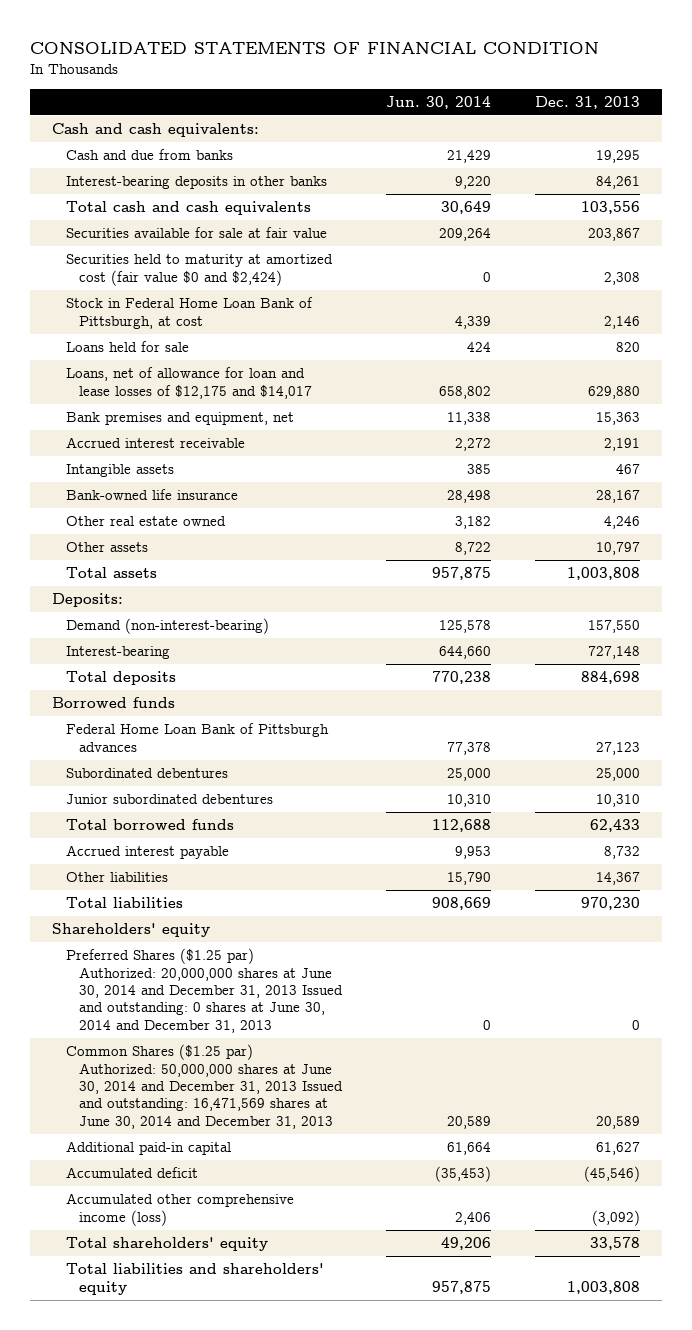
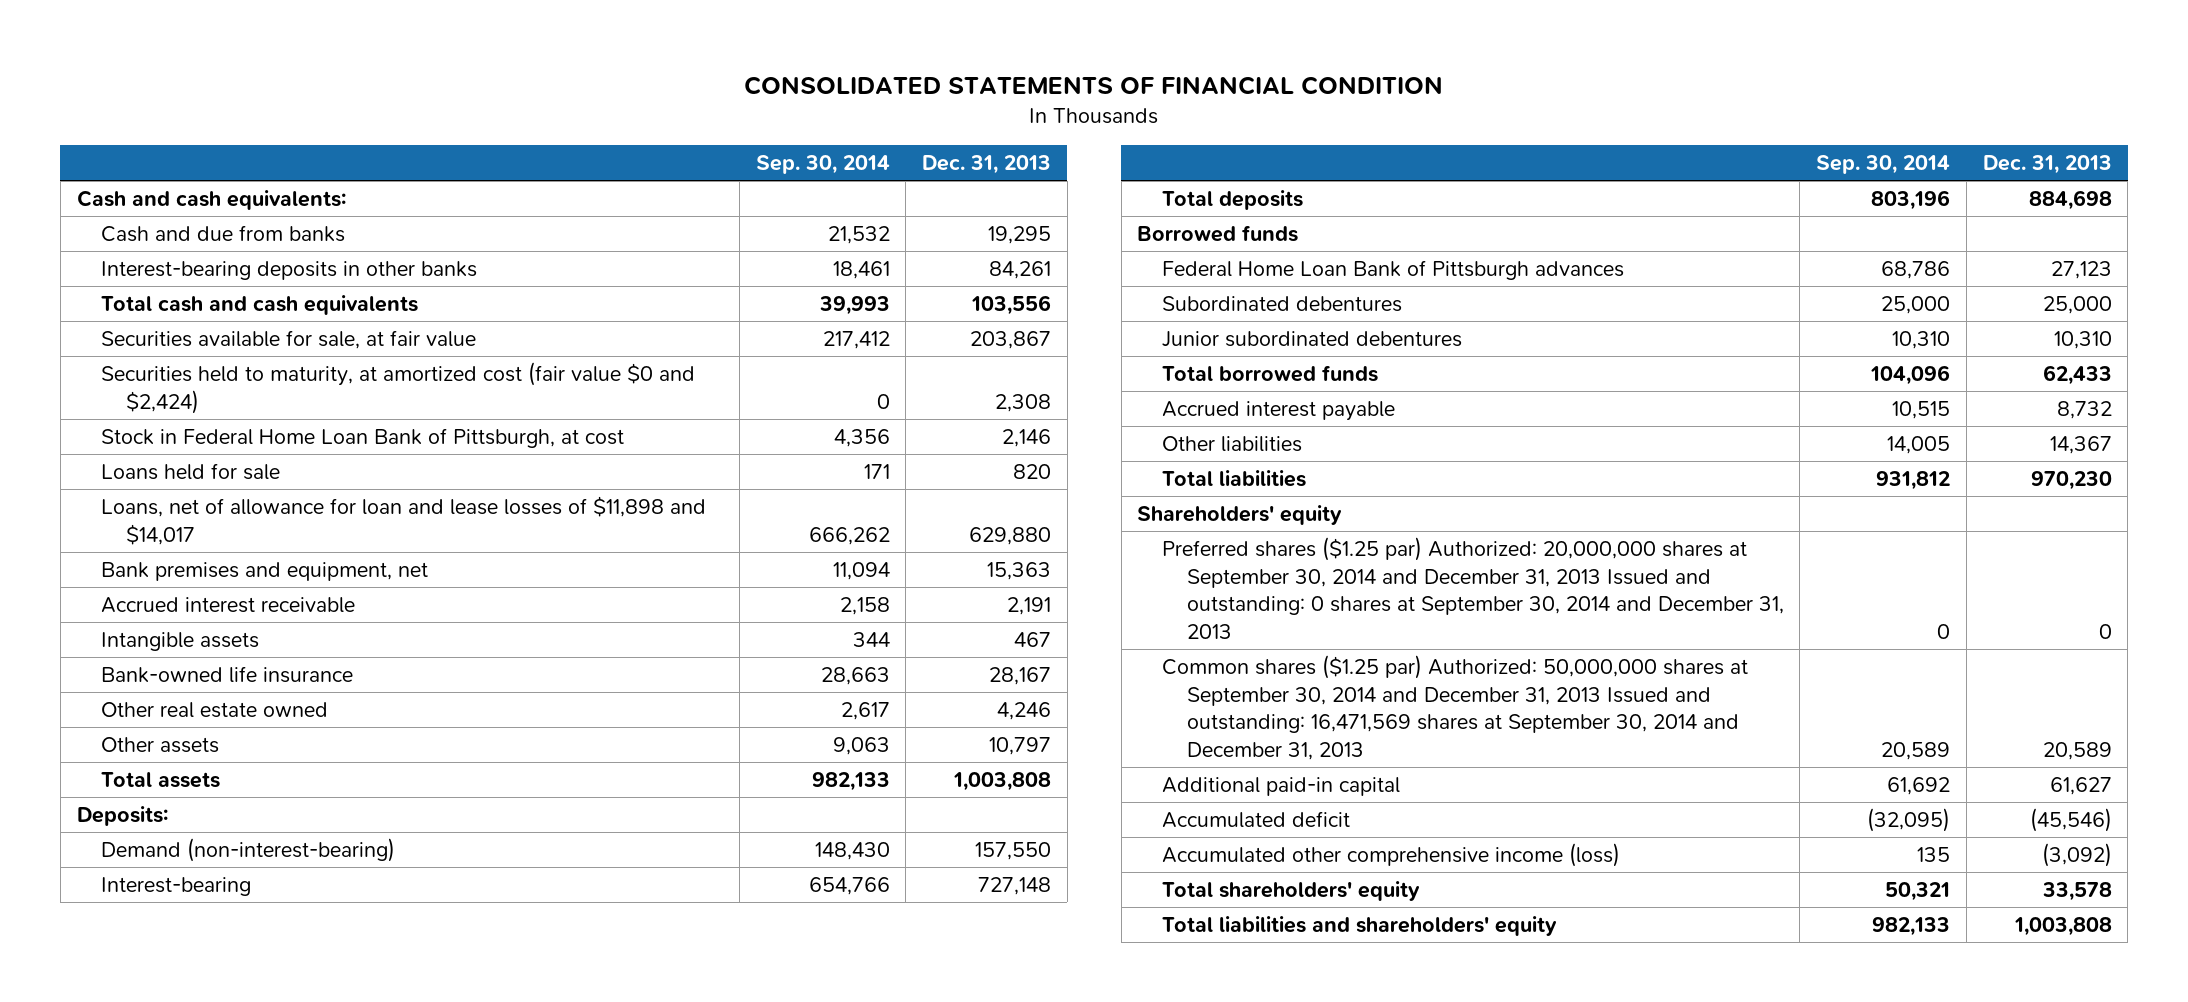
- | Jun. 30, 2014 | Dec. 31, 2013
+ | Sep. 30, 2014 | Dec. 31, 2013
- Securities available for sale at fair value | 209,264 | 203,867
- Securities held to maturity at amortized cost (fair value $0 and $2,424) | 0 | 2,308
+ Securities available for sale, at fair value | 217,412 | 203,867
+ Securities held to maturity, at amortized cost (fair value $0 and $2,424) | 0 | 2,308
- Loans, net of allowance for loan and lease losses of $12,175 and $14,017 | 658,802 | 629,880
+ Loans, net of allowance for loan and lease losses of $11,898 and $14,017 | 666,262 | 629,880
- Preferred Shares ($1.25 par) Authorized: 20,000,000 shares at June 30, 2014 and December 31, 2013 Issued and outstanding: 0 shares at June 30, 2014 and December 31, 2013 | 0 | 0
- Common Shares ($1.25 par) Authorized: 50,000,000 shares at June 30, 2014 and December 31, 2013 Issued and outstanding: 16,471,569 shares at June 30, 2014 and December 31, 2013 | 20,589 | 20,589
+ Preferred shares ($1.25 par) Authorized: 20,000,000 shares at September 30, 2014 and December 31, 2013 Issued and outstanding: 0 shares at September 30, 2014 and December 31, 2013 | 0 | 0
+ Common shares ($1.25 par) Authorized: 50,000,000 shares at September 30, 2014 and December 31, 2013 Issued and outstanding: 16,471,569 shares at September 30, 2014 and December 31, 2013 | 20,589 | 20,589

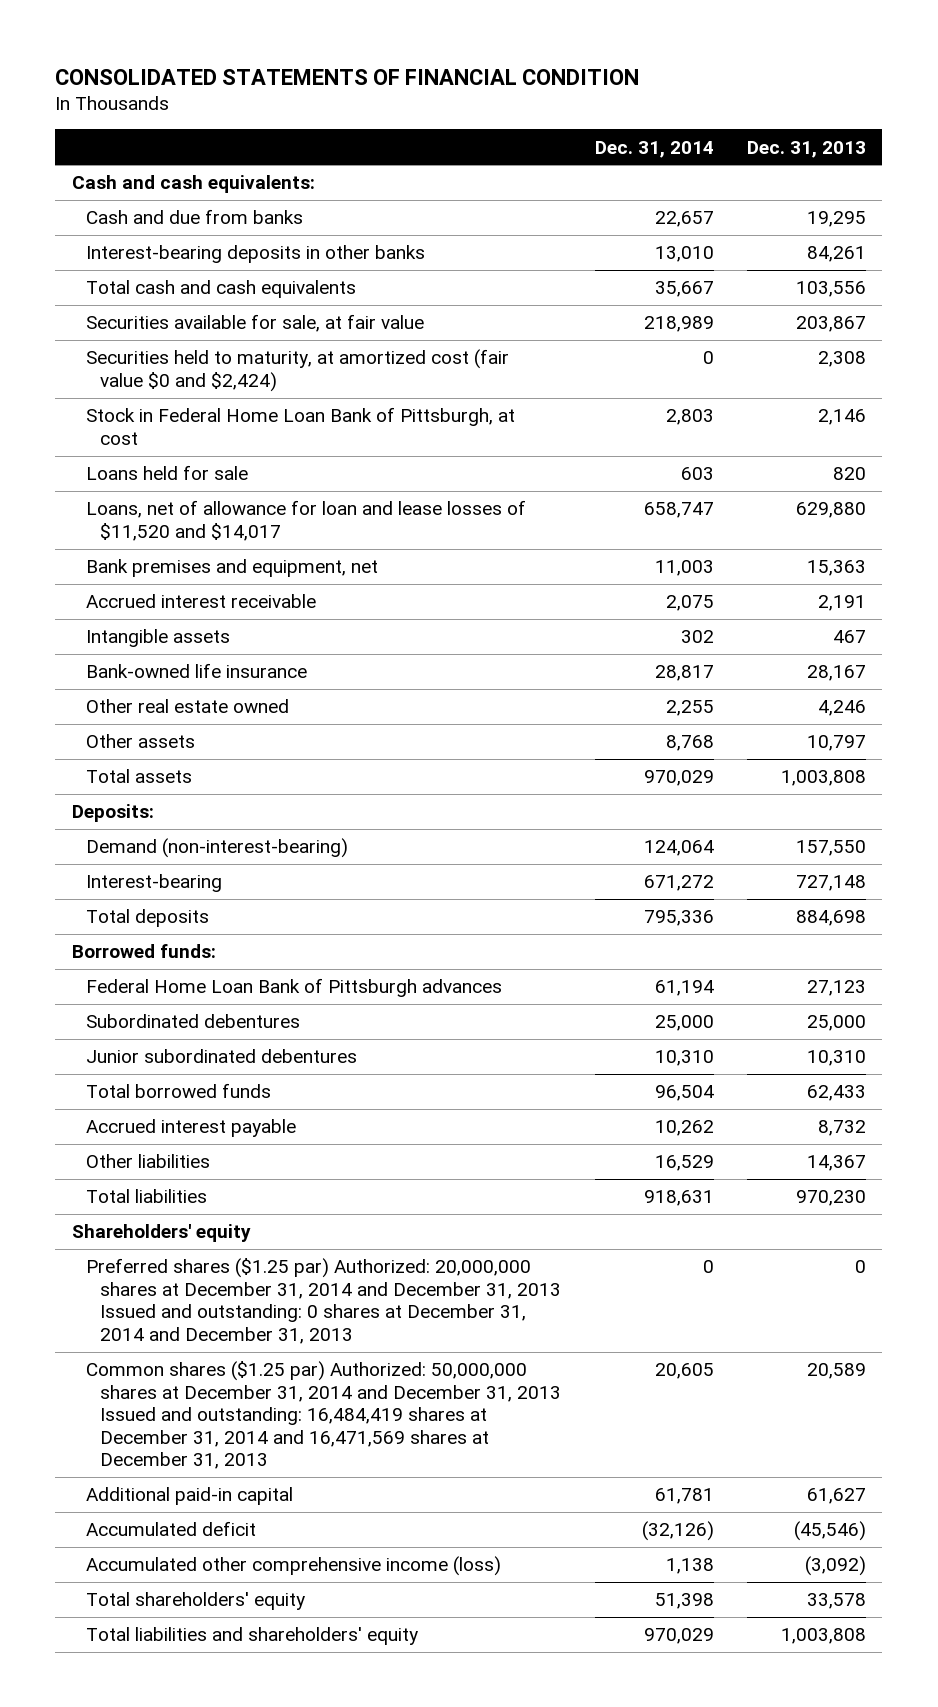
- | Sep. 30, 2014 | Dec. 31, 2013
+ | Dec. 31, 2014 | Dec. 31, 2013
- Loans, net of allowance for loan and lease losses of $11,898 and $14,017 | 666,262 | 629,880
+ Loans, net of allowance for loan and lease losses of $11,520 and $14,017 | 658,747 | 629,880
- Borrowed funds
+ Borrowed funds:
- Preferred shares ($1.25 par) Authorized: 20,000,000 shares at September 30, 2014 and December 31, 2013 Issued and outstanding: 0 shares at September 30, 2014 and December 31, 2013 | 0 | 0
- Common shares ($1.25 par) Authorized: 50,000,000 shares at September 30, 2014 and December 31, 2013 Issued and outstanding: 16,471,569 shares at September 30, 2014 and December 31, 2013 | 20,589 | 20,589
+ Preferred shares ($1.25 par) Authorized: 20,000,000 shares at December 31, 2014 and December 31, 2013 Issued and outstanding: 0 shares at December 31, 2014 and December 31, 2013 | 0 | 0
+ Common shares ($1.25 par) Authorized: 50,000,000 shares at December 31, 2014 and December 31, 2013 Issued and outstanding: 16,484,419 shares at December 31, 2014 and 16,471,569 shares at December 31, 2013 | 20,605 | 20,589

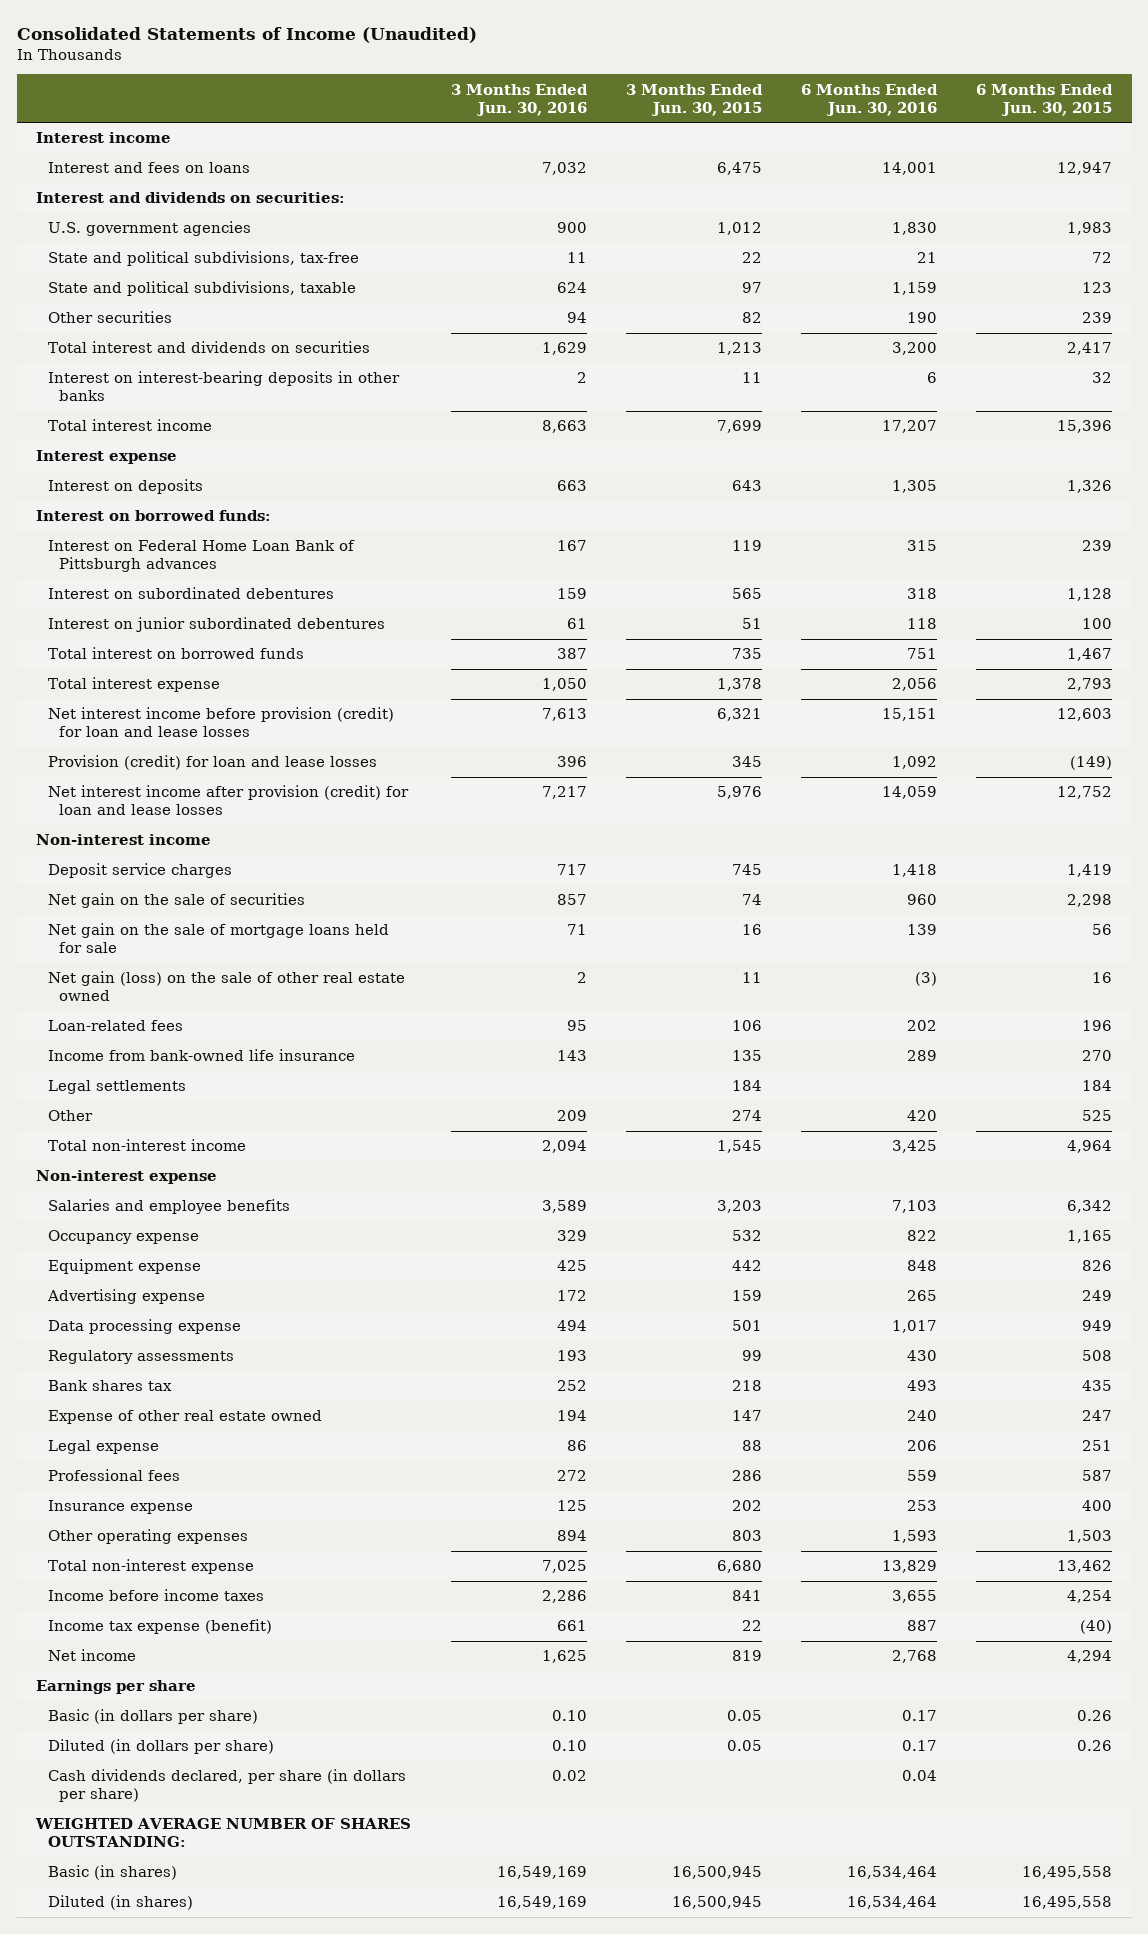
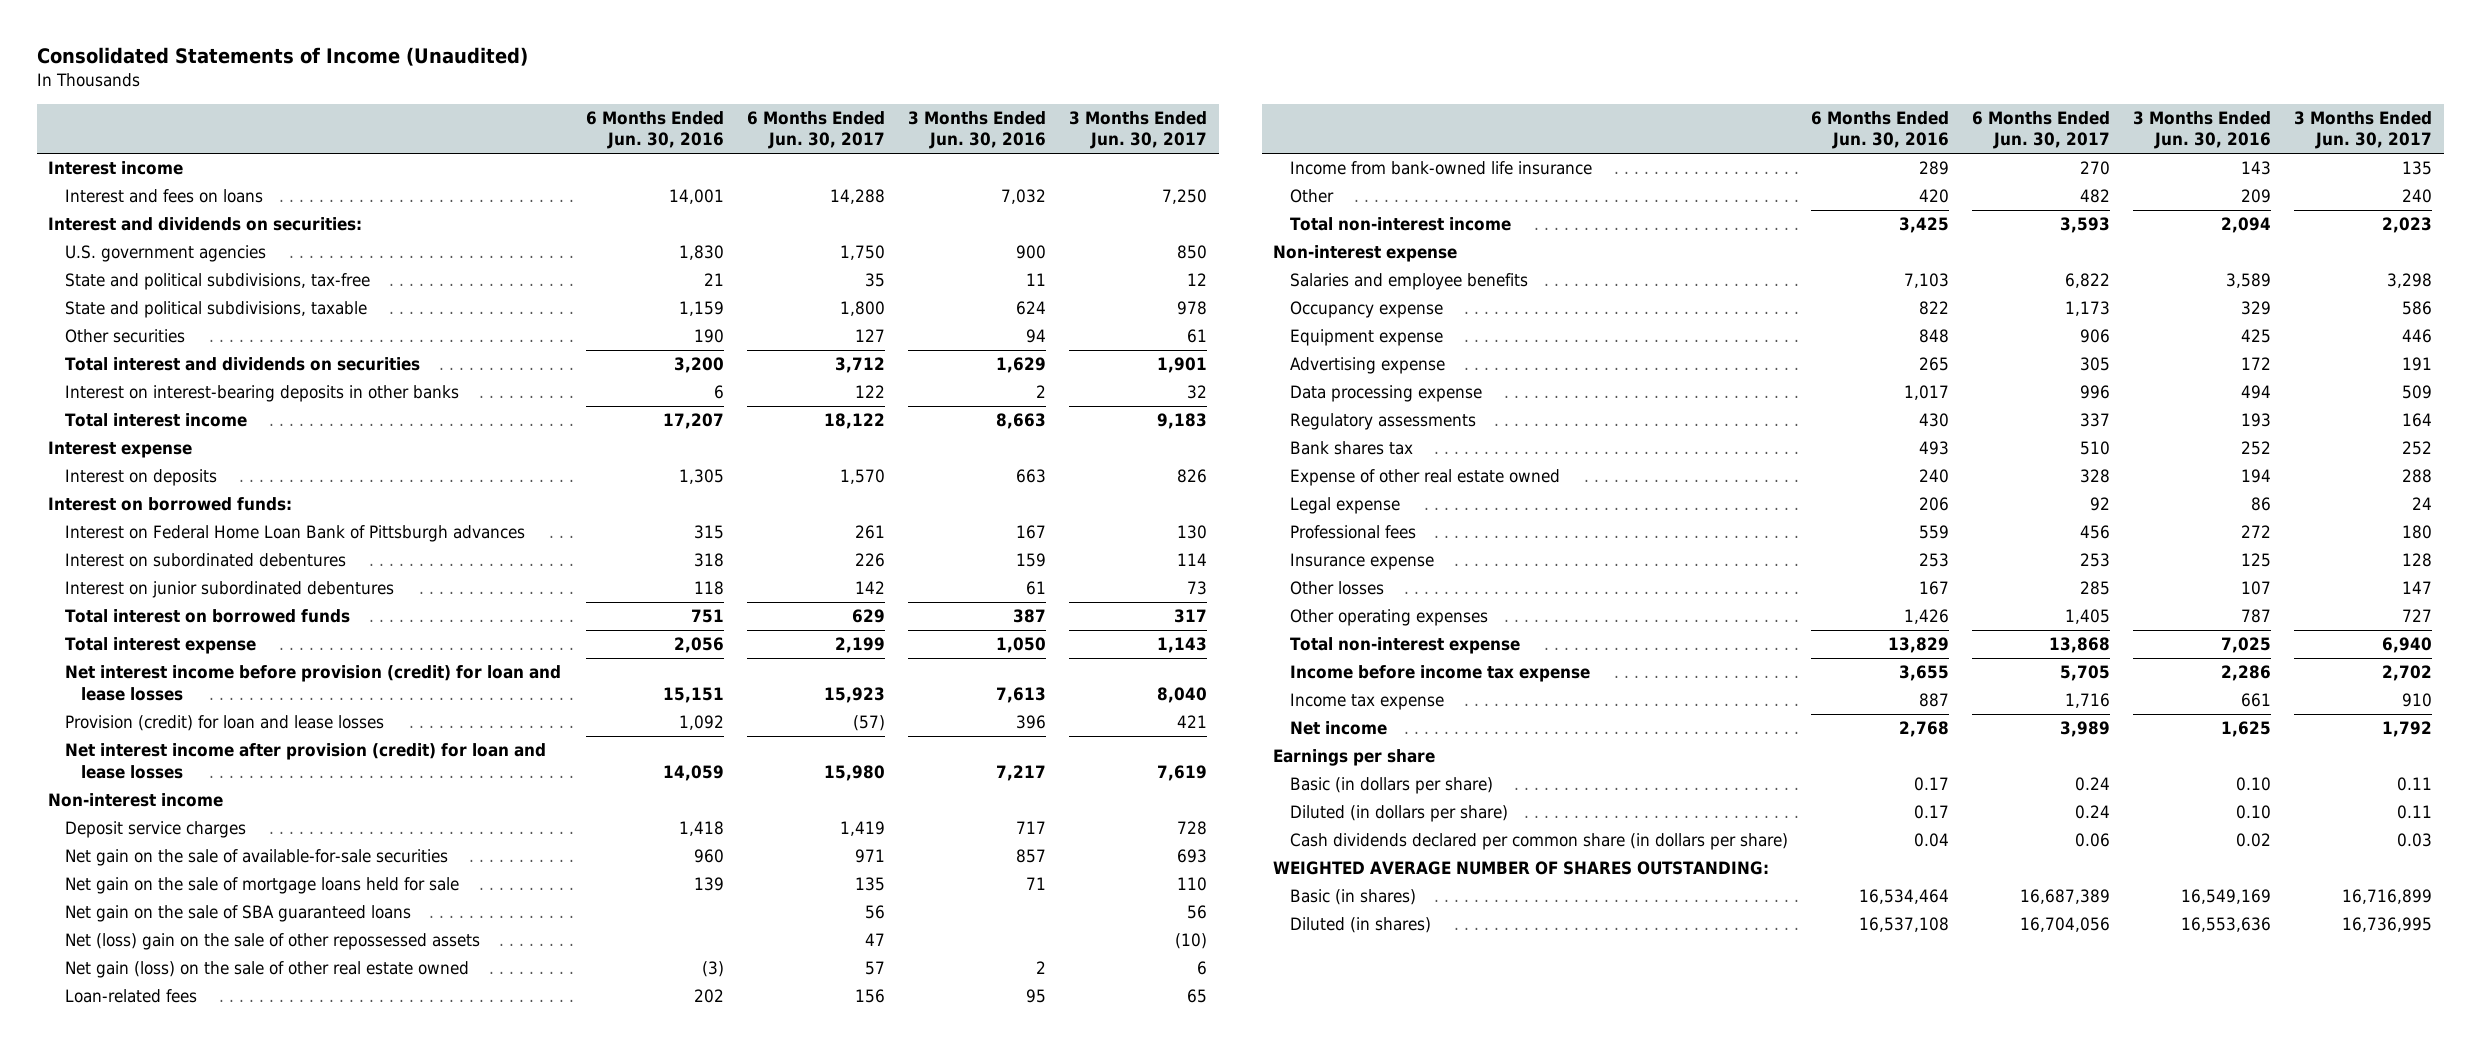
- | 3 Months Ended Jun. 30, 2016 | 3 Months Ended Jun. 30, 2015 | 6 Months Ended Jun. 30, 2016 | 6 Months Ended Jun. 30, 2015
+ | 6 Months Ended Jun. 30, 2016 | 6 Months Ended Jun. 30, 2017 | 3 Months Ended Jun. 30, 2016 | 3 Months Ended Jun. 30, 2017
- Net gain on the sale of securities | 857 | 74 | 960 | 2,298
+ Net gain on the sale of available-for-sale securities | 960 | 971 | 857 | 693
+ Net gain on the sale of SBA guaranteed loans | | 56 | | 56
+ Net (loss) gain on the sale of other repossessed assets | | 47 | | (10)
- Legal settlements | | 184 | | 184
- Other operating expenses | 894 | 803 | 1,593 | 1,503
+ Other losses | 167 | 285 | 107 | 147
+ Other operating expenses | 1,426 | 1,405 | 787 | 727
- Income before income taxes | 2,286 | 841 | 3,655 | 4,254
- Income tax expense (benefit) | 661 | 22 | 887 | (40)
+ Income before income tax expense | 3,655 | 5,705 | 2,286 | 2,702
+ Income tax expense | 887 | 1,716 | 661 | 910
- Cash dividends declared, per share (in dollars per share) | 0.02 | | 0.04 |
+ Cash dividends declared per common share (in dollars per share) | 0.04 | 0.06 | 0.02 | 0.03
- Diluted (in shares) | 16,549,169 | 16,500,945 | 16,534,464 | 16,495,558
+ Diluted (in shares) | 16,537,108 | 16,704,056 | 16,553,636 | 16,736,995

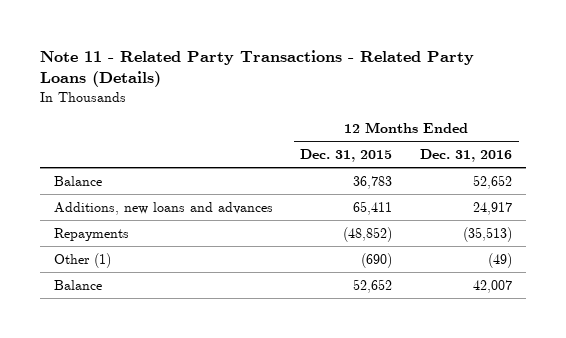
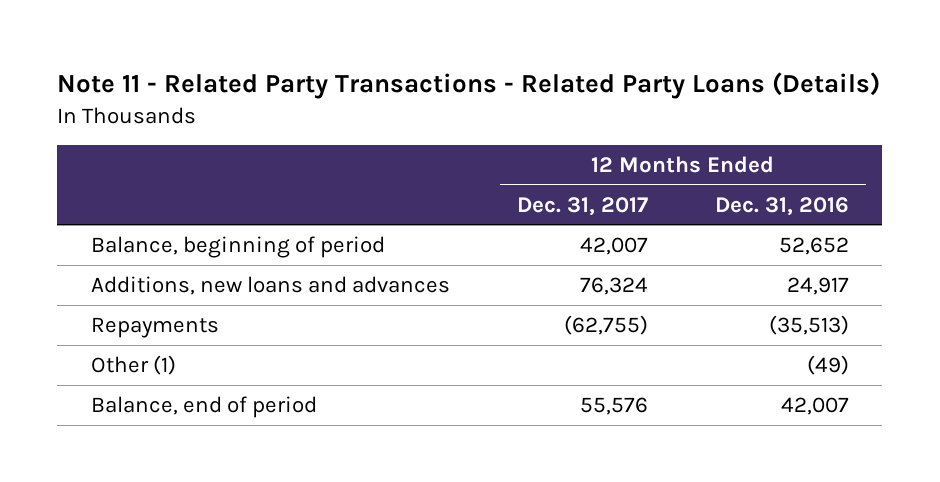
- | 12 Months Ended Dec. 31, 2015 | 12 Months Ended Dec. 31, 2016
+ | 12 Months Ended Dec. 31, 2017 | 12 Months Ended Dec. 31, 2016
- Balance | 36,783 | 52,652
+ Balance, beginning of period | 42,007 | 52,652
- Balance | 52,652 | 42,007
+ Balance, end of period | 55,576 | 42,007

